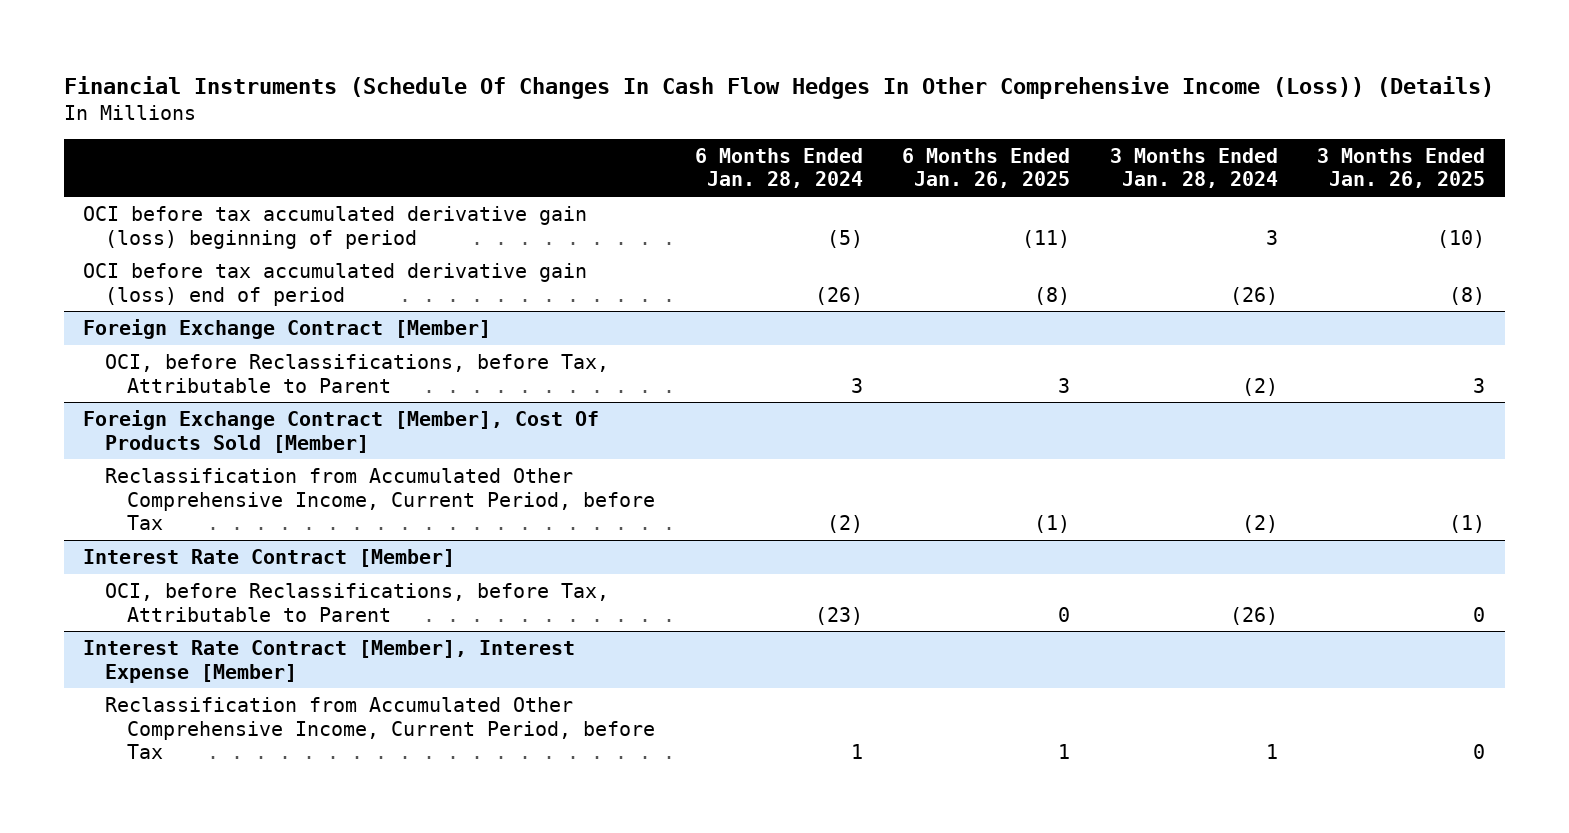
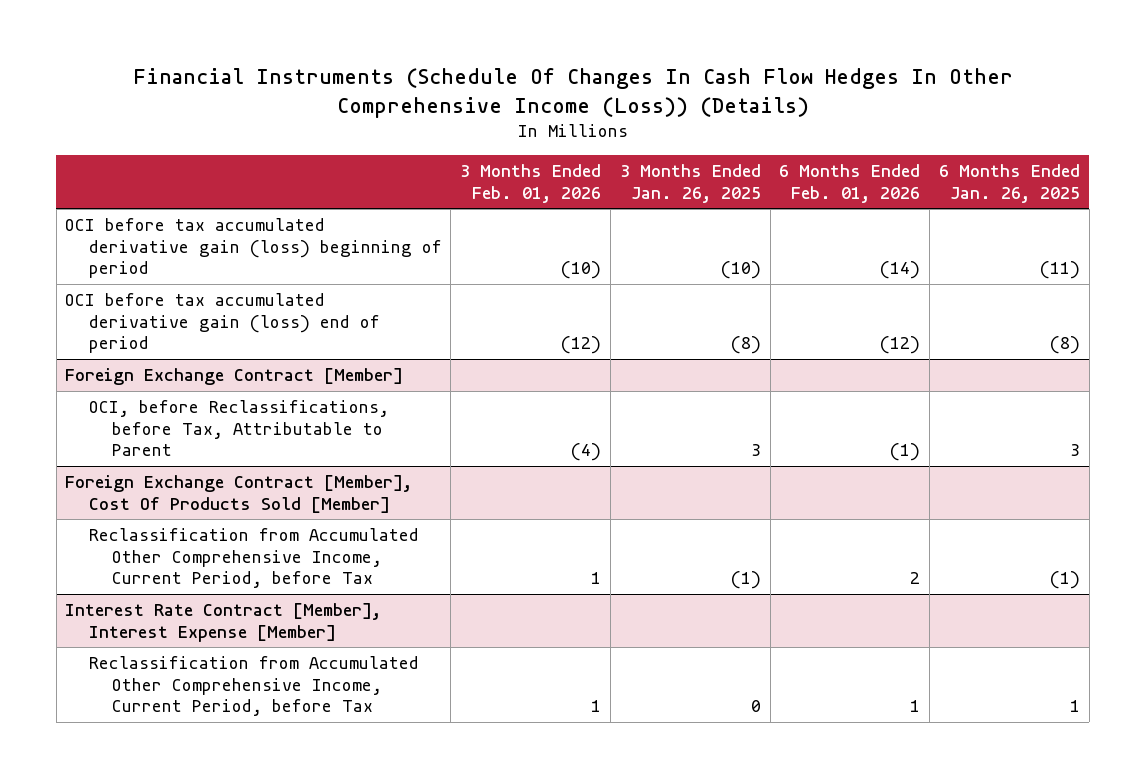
- | 6 Months Ended Jan. 28, 2024 | 6 Months Ended Jan. 26, 2025 | 3 Months Ended Jan. 28, 2024 | 3 Months Ended Jan. 26, 2025
+ | 3 Months Ended Feb. 01, 2026 | 3 Months Ended Jan. 26, 2025 | 6 Months Ended Feb. 01, 2026 | 6 Months Ended Jan. 26, 2025
- Interest Rate Contract [Member]
- OCI, before Reclassifications, before Tax, Attributable to Parent | (23) | 0 | (26) | 0

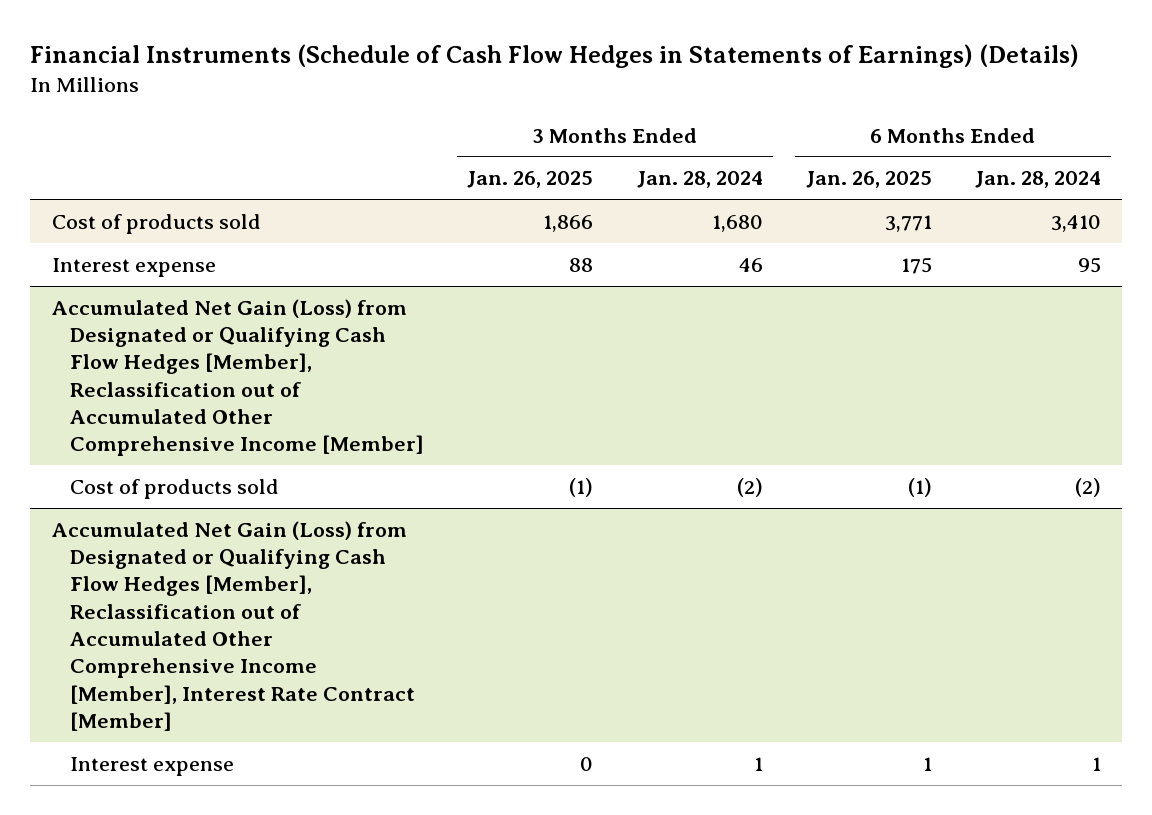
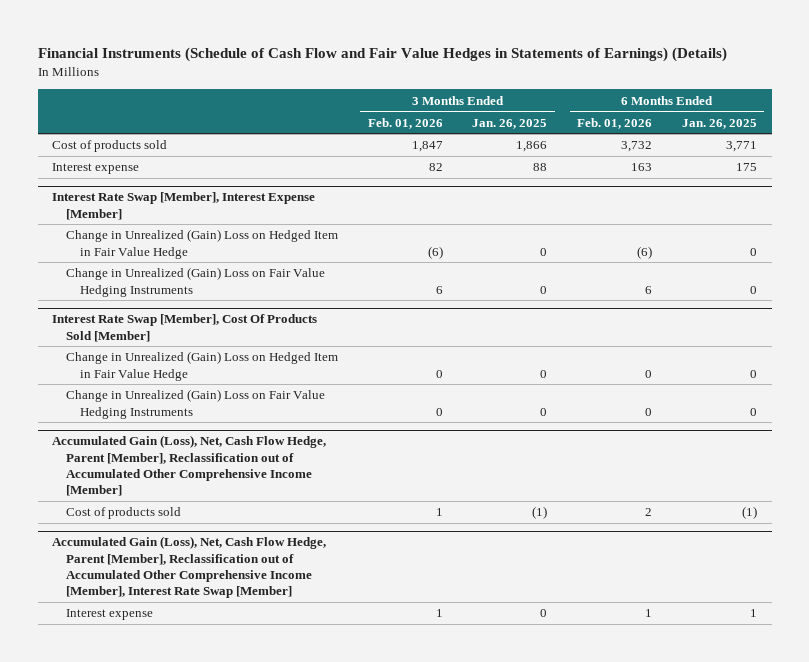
- Financial Instruments (Schedule of Cash Flow Hedges in Statements of Earnings) (Details)
+ Financial Instruments (Schedule of Cash Flow and Fair Value Hedges in Statements of Earnings) (Details)
- | 3 Months Ended Jan. 26, 2025 | 3 Months Ended Jan. 28, 2024 | 6 Months Ended Jan. 26, 2025 | 6 Months Ended Jan. 28, 2024
+ | 3 Months Ended Feb. 01, 2026 | 3 Months Ended Jan. 26, 2025 | 6 Months Ended Feb. 01, 2026 | 6 Months Ended Jan. 26, 2025
- Accumulated Net Gain (Loss) from Designated or Qualifying Cash Flow Hedges [Member], Reclassification out of Accumulated Other Comprehensive Income [Member]
+ Interest Rate Swap [Member], Interest Expense [Member]
+ Change in Unrealized (Gain) Loss on Hedged Item in Fair Value Hedge | (6) | 0 | (6) | 0
+ Change in Unrealized (Gain) Loss on Fair Value Hedging Instruments | 6 | 0 | 6 | 0
+ Interest Rate Swap [Member], Cost Of Products Sold [Member]
+ Change in Unrealized (Gain) Loss on Hedged Item in Fair Value Hedge | 0 | 0 | 0 | 0
+ Change in Unrealized (Gain) Loss on Fair Value Hedging Instruments | 0 | 0 | 0 | 0
+ Accumulated Gain (Loss), Net, Cash Flow Hedge, Parent [Member], Reclassification out of Accumulated Other Comprehensive Income [Member]
- Accumulated Net Gain (Loss) from Designated or Qualifying Cash Flow Hedges [Member], Reclassification out of Accumulated Other Comprehensive Income [Member], Interest Rate Contract [Member]
+ Accumulated Gain (Loss), Net, Cash Flow Hedge, Parent [Member], Reclassification out of Accumulated Other Comprehensive Income [Member], Interest Rate Swap [Member]

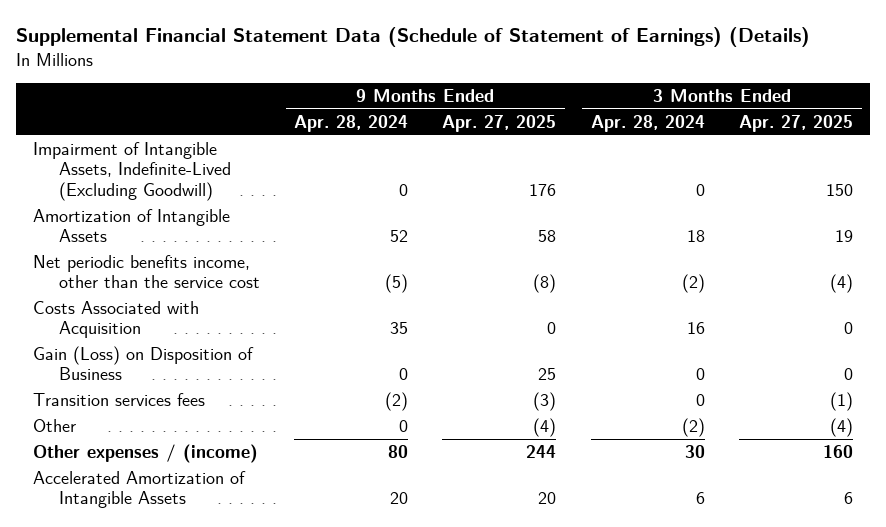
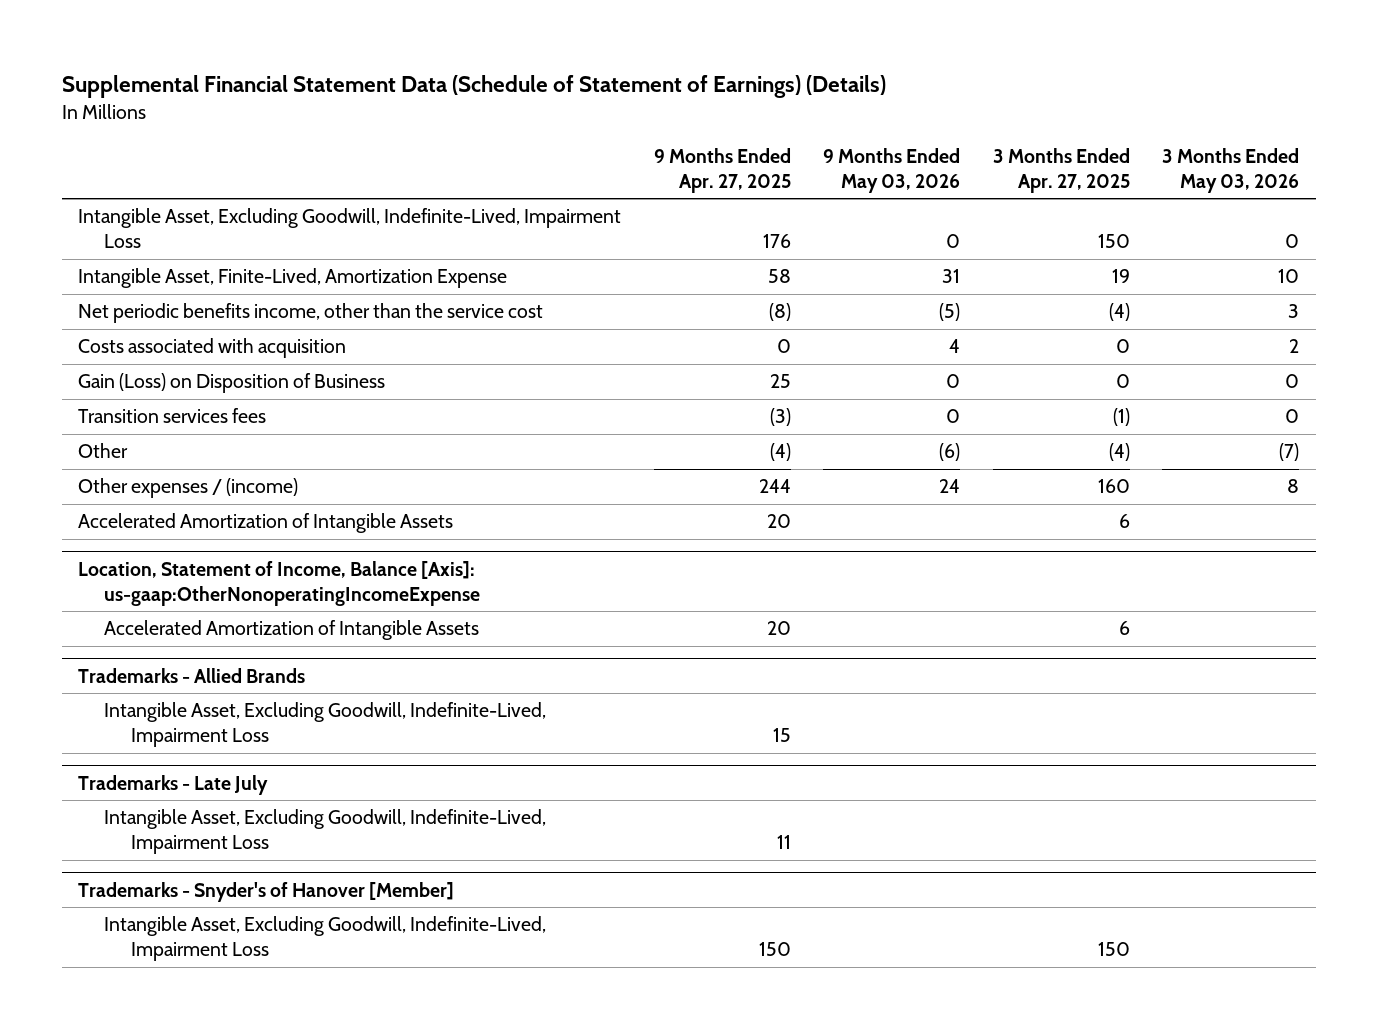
- | 9 Months Ended Apr. 28, 2024 | 9 Months Ended Apr. 27, 2025 | 3 Months Ended Apr. 28, 2024 | 3 Months Ended Apr. 27, 2025
+ | 9 Months Ended Apr. 27, 2025 | 9 Months Ended May 03, 2026 | 3 Months Ended Apr. 27, 2025 | 3 Months Ended May 03, 2026
- Impairment of Intangible Assets, Indefinite-Lived (Excluding Goodwill) | 0 | 176 | 0 | 150
- Amortization of Intangible Assets | 52 | 58 | 18 | 19
+ Intangible Asset, Excluding Goodwill, Indefinite-Lived, Impairment Loss | 176 | 0 | 150 | 0
+ Intangible Asset, Finite-Lived, Amortization Expense | 58 | 31 | 19 | 10
- Costs Associated with Acquisition | 35 | 0 | 16 | 0
+ Costs associated with acquisition | 0 | 4 | 0 | 2
+ Location, Statement of Income, Balance [Axis]: us-gaap:OtherNonoperatingIncomeExpense
+ Accelerated Amortization of Intangible Assets | 20 | | 6 |
+ Trademarks - Allied Brands
+ Intangible Asset, Excluding Goodwill, Indefinite-Lived, Impairment Loss | 15 | | |
+ Trademarks - Late July
+ Intangible Asset, Excluding Goodwill, Indefinite-Lived, Impairment Loss | 11 | | |
+ Trademarks - Snyder's of Hanover [Member]
+ Intangible Asset, Excluding Goodwill, Indefinite-Lived, Impairment Loss | 150 | | 150 |

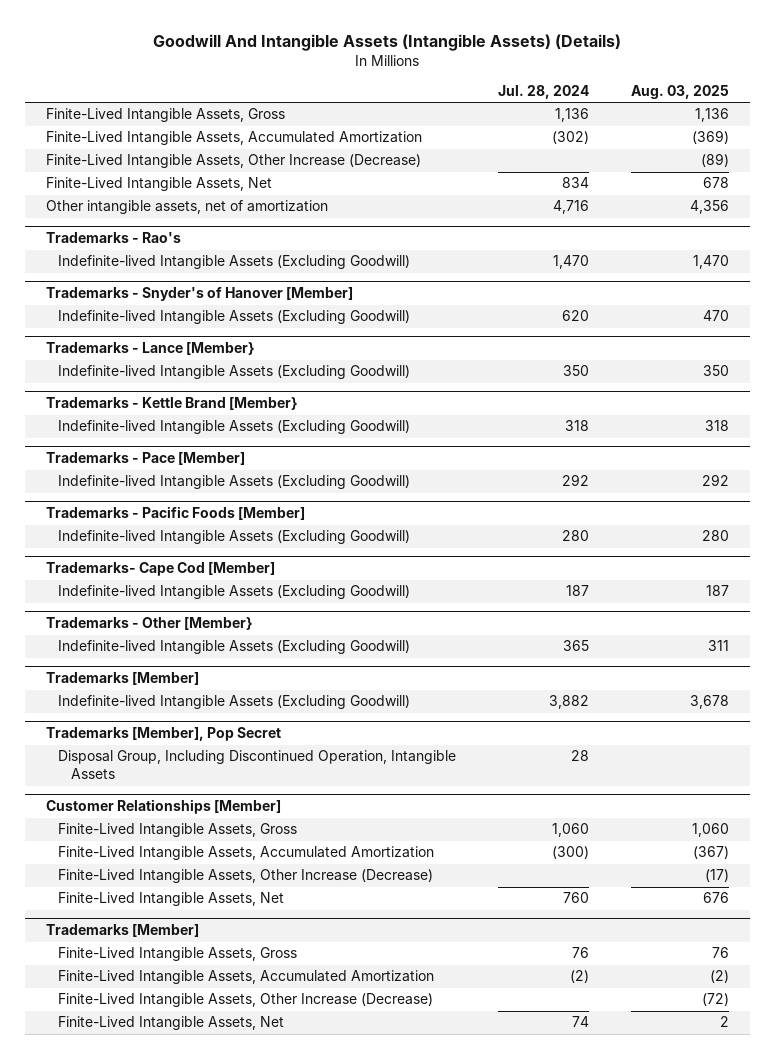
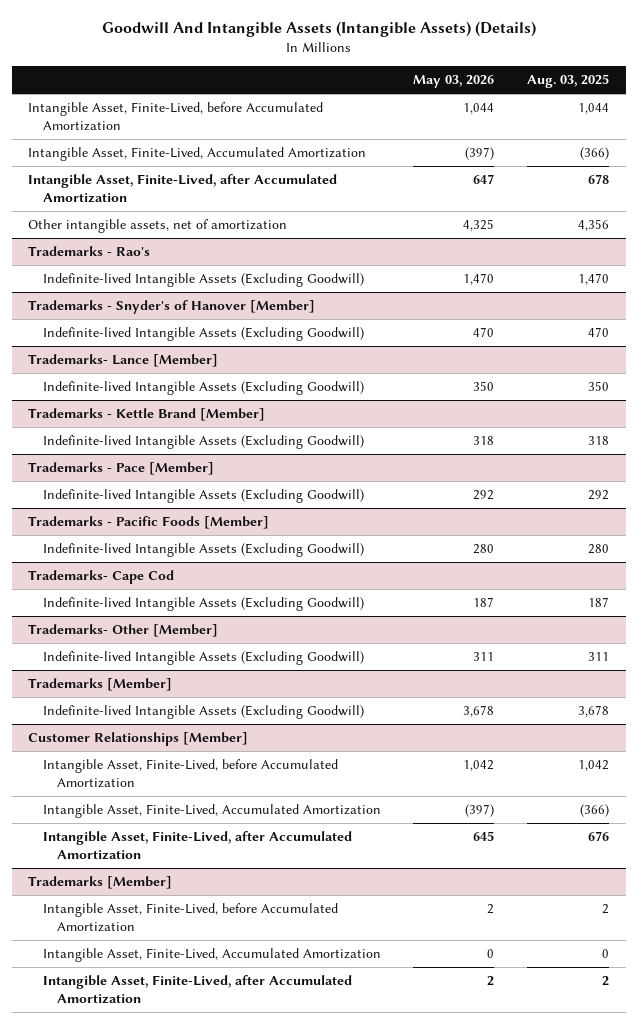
- | Jul. 28, 2024 | Aug. 03, 2025
+ | May 03, 2026 | Aug. 03, 2025
- Finite-Lived Intangible Assets, Gross | 1,136 | 1,136
- Finite-Lived Intangible Assets, Accumulated Amortization | (302) | (369)
- Finite-Lived Intangible Assets, Other Increase (Decrease) | | (89)
- Finite-Lived Intangible Assets, Net | 834 | 678
+ Intangible Asset, Finite-Lived, before Accumulated Amortization | 1,044 | 1,044
+ Intangible Asset, Finite-Lived, Accumulated Amortization | (397) | (366)
+ Intangible Asset, Finite-Lived, after Accumulated Amortization | 647 | 678
- Trademarks - Lance [Member}
+ Trademarks- Lance [Member]
- Trademarks - Kettle Brand [Member}
+ Trademarks - Kettle Brand [Member]
- Trademarks- Cape Cod [Member]
+ Trademarks- Cape Cod
- Trademarks - Other [Member}
+ Trademarks- Other [Member]
- Trademarks [Member], Pop Secret
- Disposal Group, Including Discontinued Operation, Intangible Assets | 28 |
@ Customer Relationships [Member]
- Finite-Lived Intangible Assets, Gross | 1,060 | 1,060
- Finite-Lived Intangible Assets, Accumulated Amortization | (300) | (367)
- Finite-Lived Intangible Assets, Other Increase (Decrease) | | (17)
- Finite-Lived Intangible Assets, Net | 760 | 676
+ Intangible Asset, Finite-Lived, before Accumulated Amortization | 1,042 | 1,042
+ Intangible Asset, Finite-Lived, Accumulated Amortization | (397) | (366)
+ Intangible Asset, Finite-Lived, after Accumulated Amortization | 645 | 676
@ Trademarks [Member]
- Finite-Lived Intangible Assets, Gross | 76 | 76
- Finite-Lived Intangible Assets, Accumulated Amortization | (2) | (2)
- Finite-Lived Intangible Assets, Other Increase (Decrease) | | (72)
- Finite-Lived Intangible Assets, Net | 74 | 2
+ Intangible Asset, Finite-Lived, before Accumulated Amortization | 2 | 2
+ Intangible Asset, Finite-Lived, Accumulated Amortization | 0 | 0
+ Intangible Asset, Finite-Lived, after Accumulated Amortization | 2 | 2

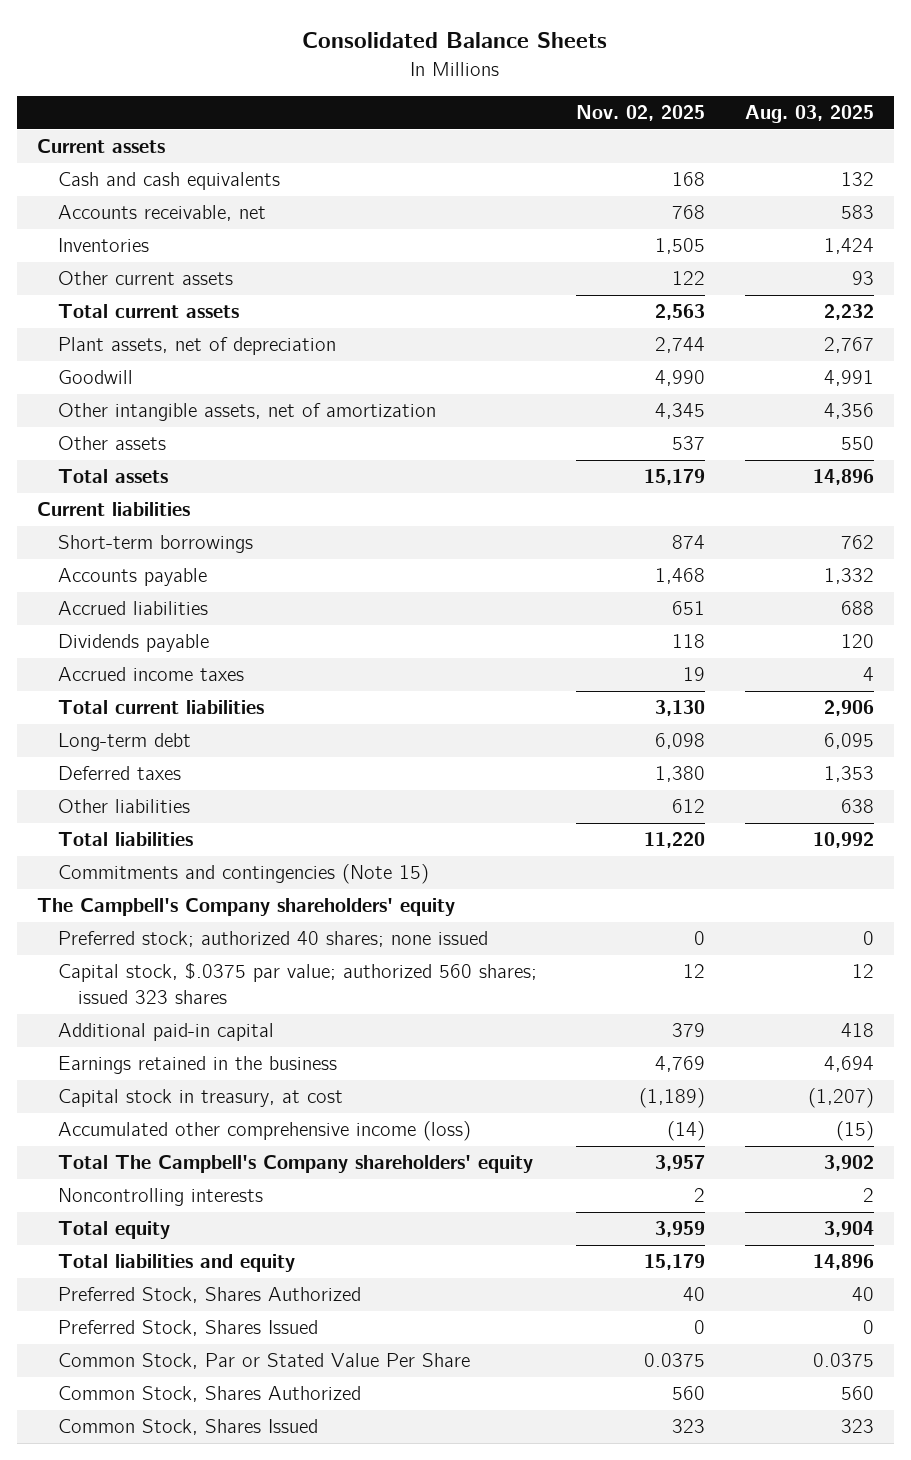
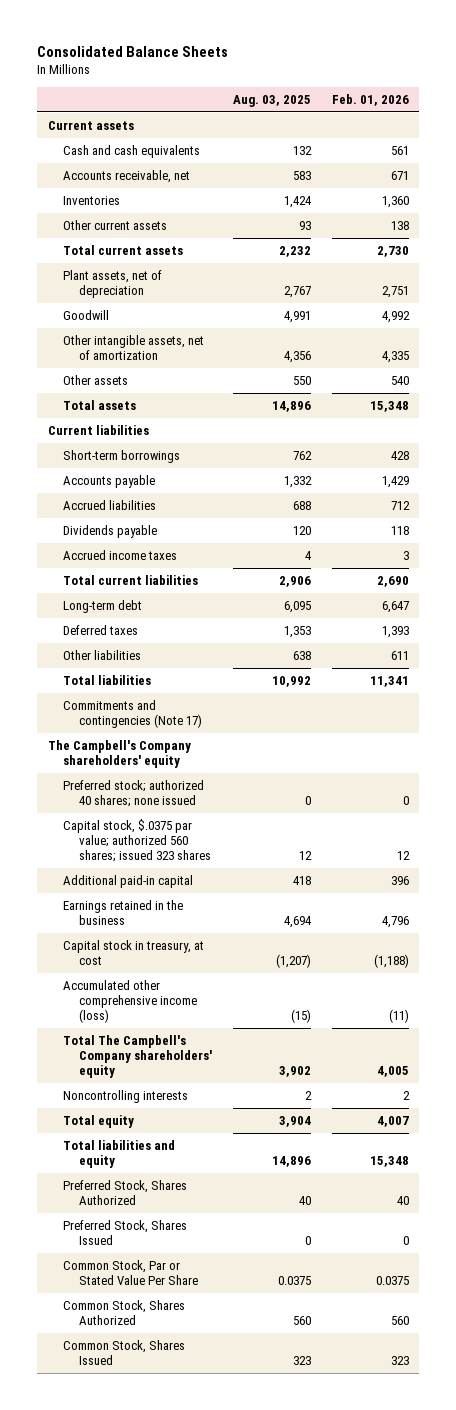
- | Nov. 02, 2025 | Aug. 03, 2025
+ | Aug. 03, 2025 | Feb. 01, 2026
- Commitments and contingencies (Note 15)
+ Commitments and contingencies (Note 17)

